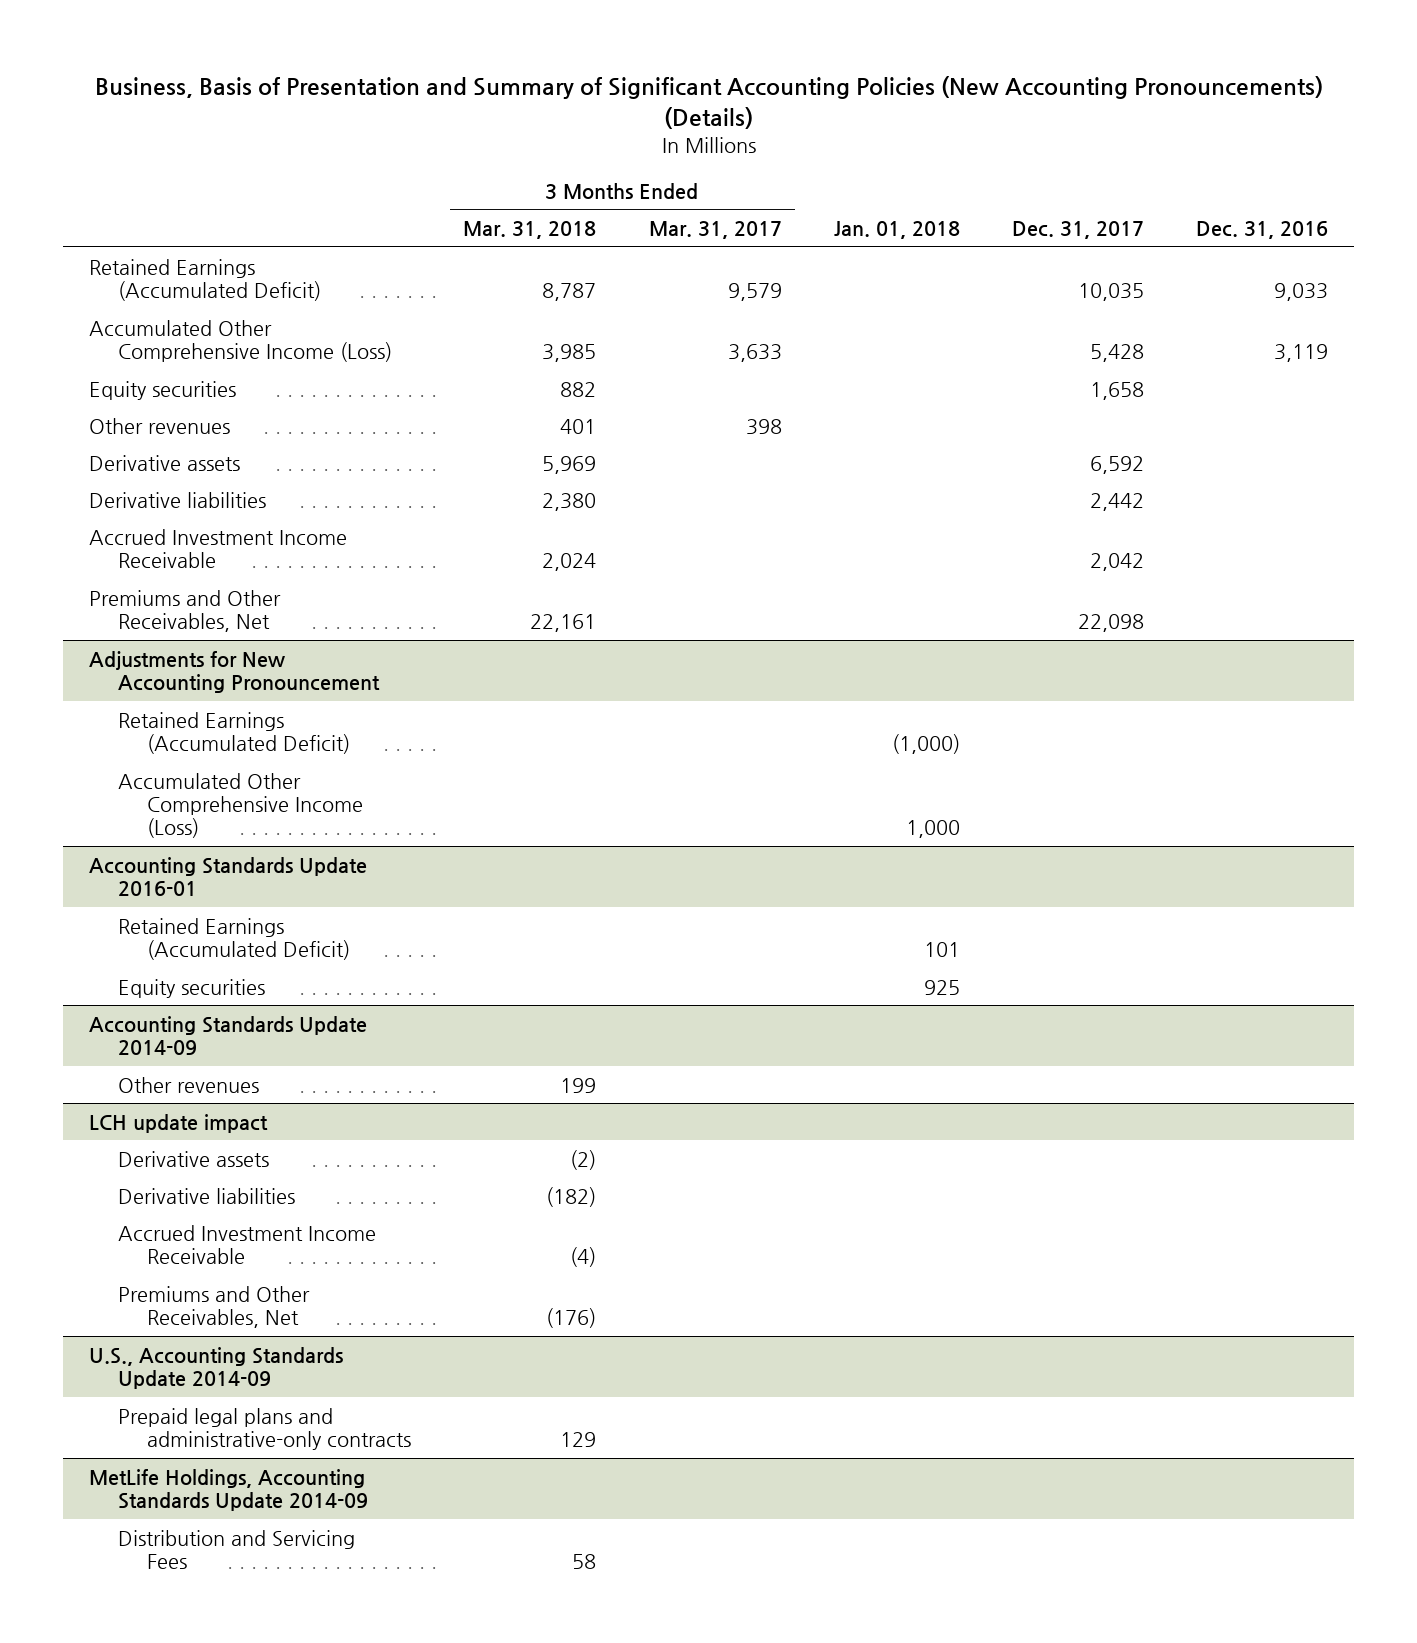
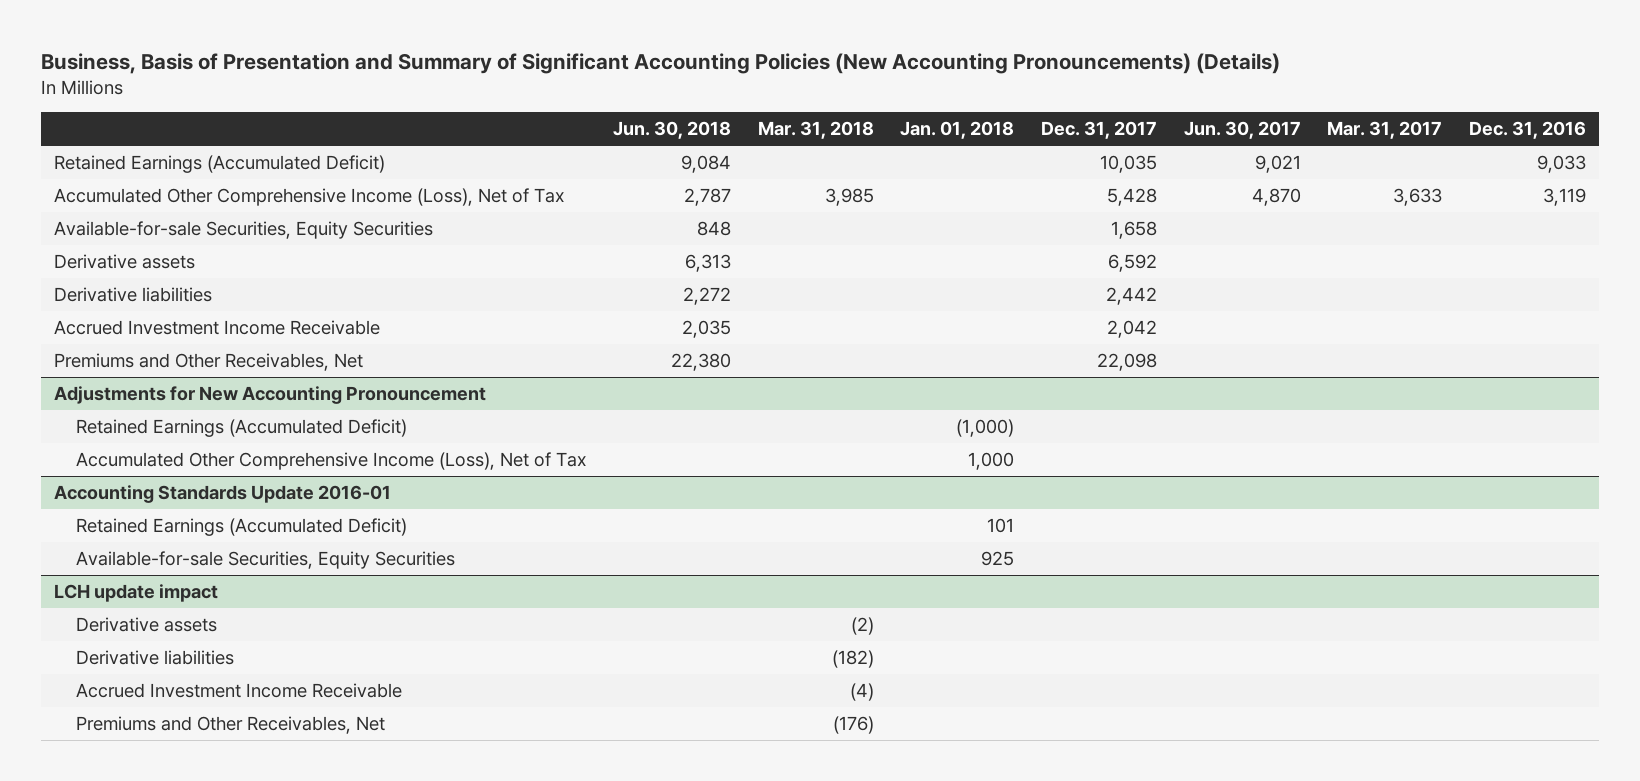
- | 3 Months Ended Mar. 31, 2018 | 3 Months Ended Mar. 31, 2017 | Jan. 01, 2018 | Dec. 31, 2017 | Dec. 31, 2016
+ | Jun. 30, 2018 | Mar. 31, 2018 | Jan. 01, 2018 | Dec. 31, 2017 | Jun. 30, 2017 | Mar. 31, 2017 | Dec. 31, 2016
- Accumulated Other Comprehensive Income (Loss) | 3,985 | 3,633 | | 5,428 | 3,119
- Equity securities | 882 | | | 1,658 |
- Other revenues | 401 | 398 | | |
+ Accumulated Other Comprehensive Income (Loss), Net of Tax | 2,787 | 3,985 | | 5,428 | 4,870 | 3,633 | 3,119
+ Available-for-sale Securities, Equity Securities | 848 | | | 1,658 | | |
@ Adjustments for New Accounting Pronouncement
- Accumulated Other Comprehensive Income (Loss) | | | 1,000 | |
+ Accumulated Other Comprehensive Income (Loss), Net of Tax | | | 1,000 | | | |
@ Accounting Standards Update 2016-01
- Equity securities | | | 925 | |
- Accounting Standards Update 2014-09
- Other revenues | 199 | | | |
@ Accounting Standards Update 2016-01
+ Available-for-sale Securities, Equity Securities | | | 925 | | | |
- U.S., Accounting Standards Update 2014-09
- Prepaid legal plans and administrative-only contracts | 129 | | | |
- MetLife Holdings, Accounting Standards Update 2014-09
- Distribution and Servicing Fees | 58 | | | |

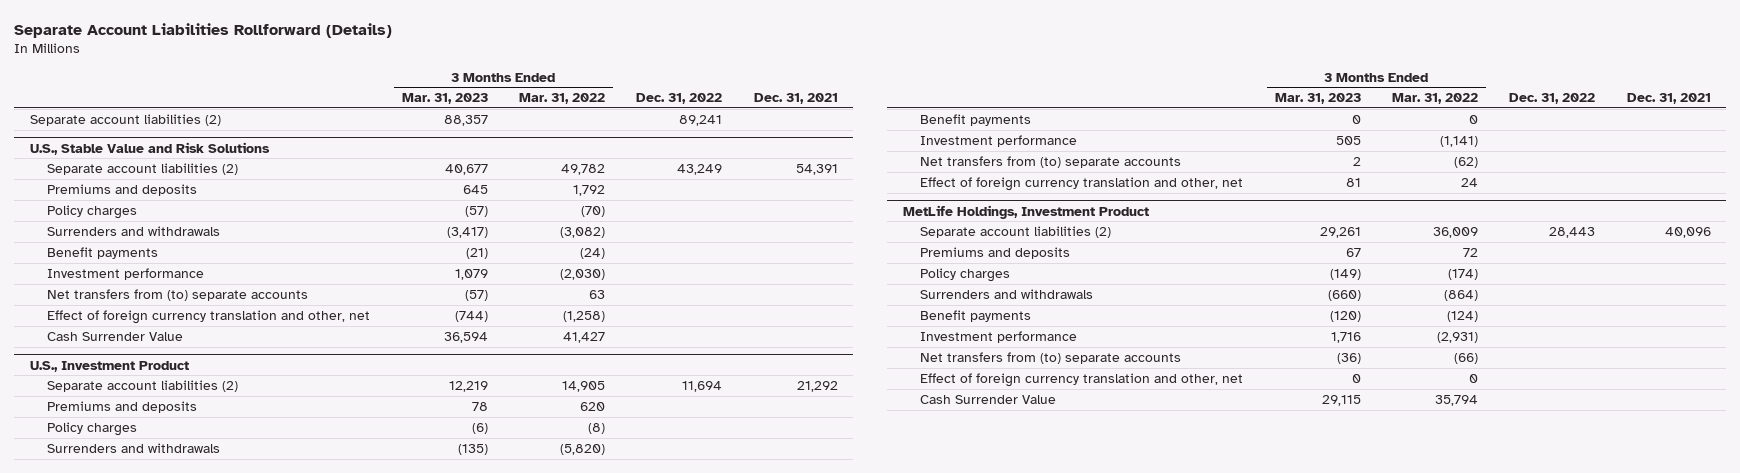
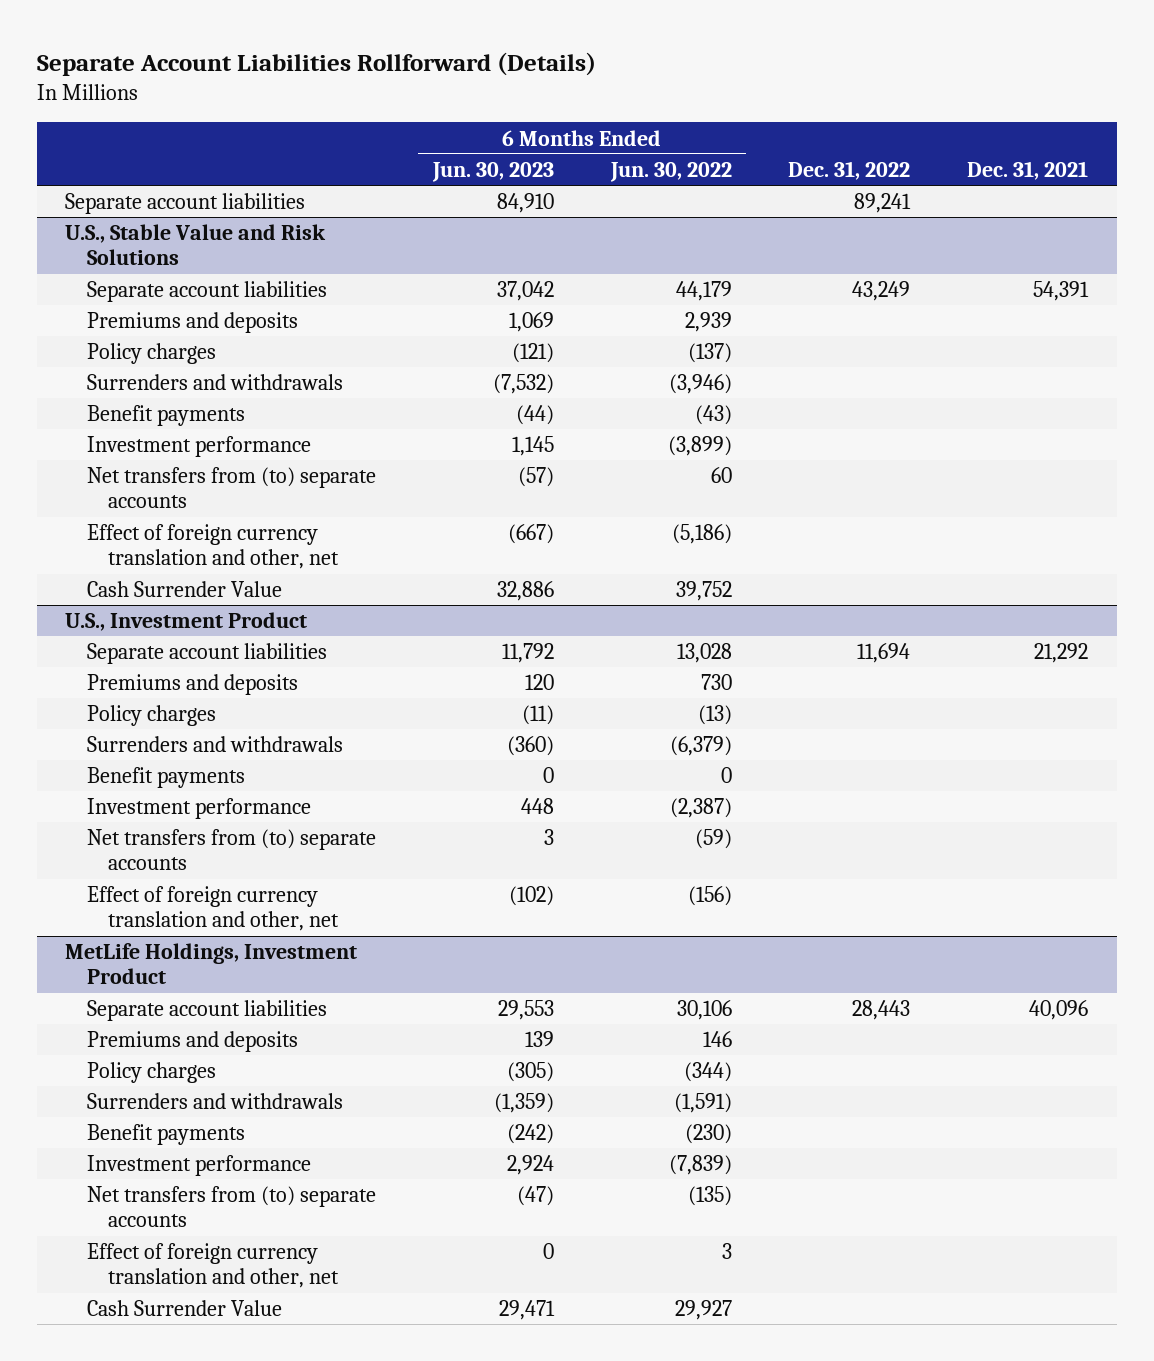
- | 3 Months Ended Mar. 31, 2023 | 3 Months Ended Mar. 31, 2022 | Dec. 31, 2022 | Dec. 31, 2021
+ | 6 Months Ended Jun. 30, 2023 | 6 Months Ended Jun. 30, 2022 | Dec. 31, 2022 | Dec. 31, 2021
- Separate account liabilities (2) | 88,357 | | 89,241 |
+ Separate account liabilities | 84,910 | | 89,241 |
@ U.S., Stable Value and Risk Solutions
- Separate account liabilities (2) | 40,677 | 49,782 | 43,249 | 54,391
+ Separate account liabilities | 37,042 | 44,179 | 43,249 | 54,391
@ U.S., Investment Product
- Separate account liabilities (2) | 12,219 | 14,905 | 11,694 | 21,292
+ Separate account liabilities | 11,792 | 13,028 | 11,694 | 21,292
@ MetLife Holdings, Investment Product
- Separate account liabilities (2) | 29,261 | 36,009 | 28,443 | 40,096
+ Separate account liabilities | 29,553 | 30,106 | 28,443 | 40,096

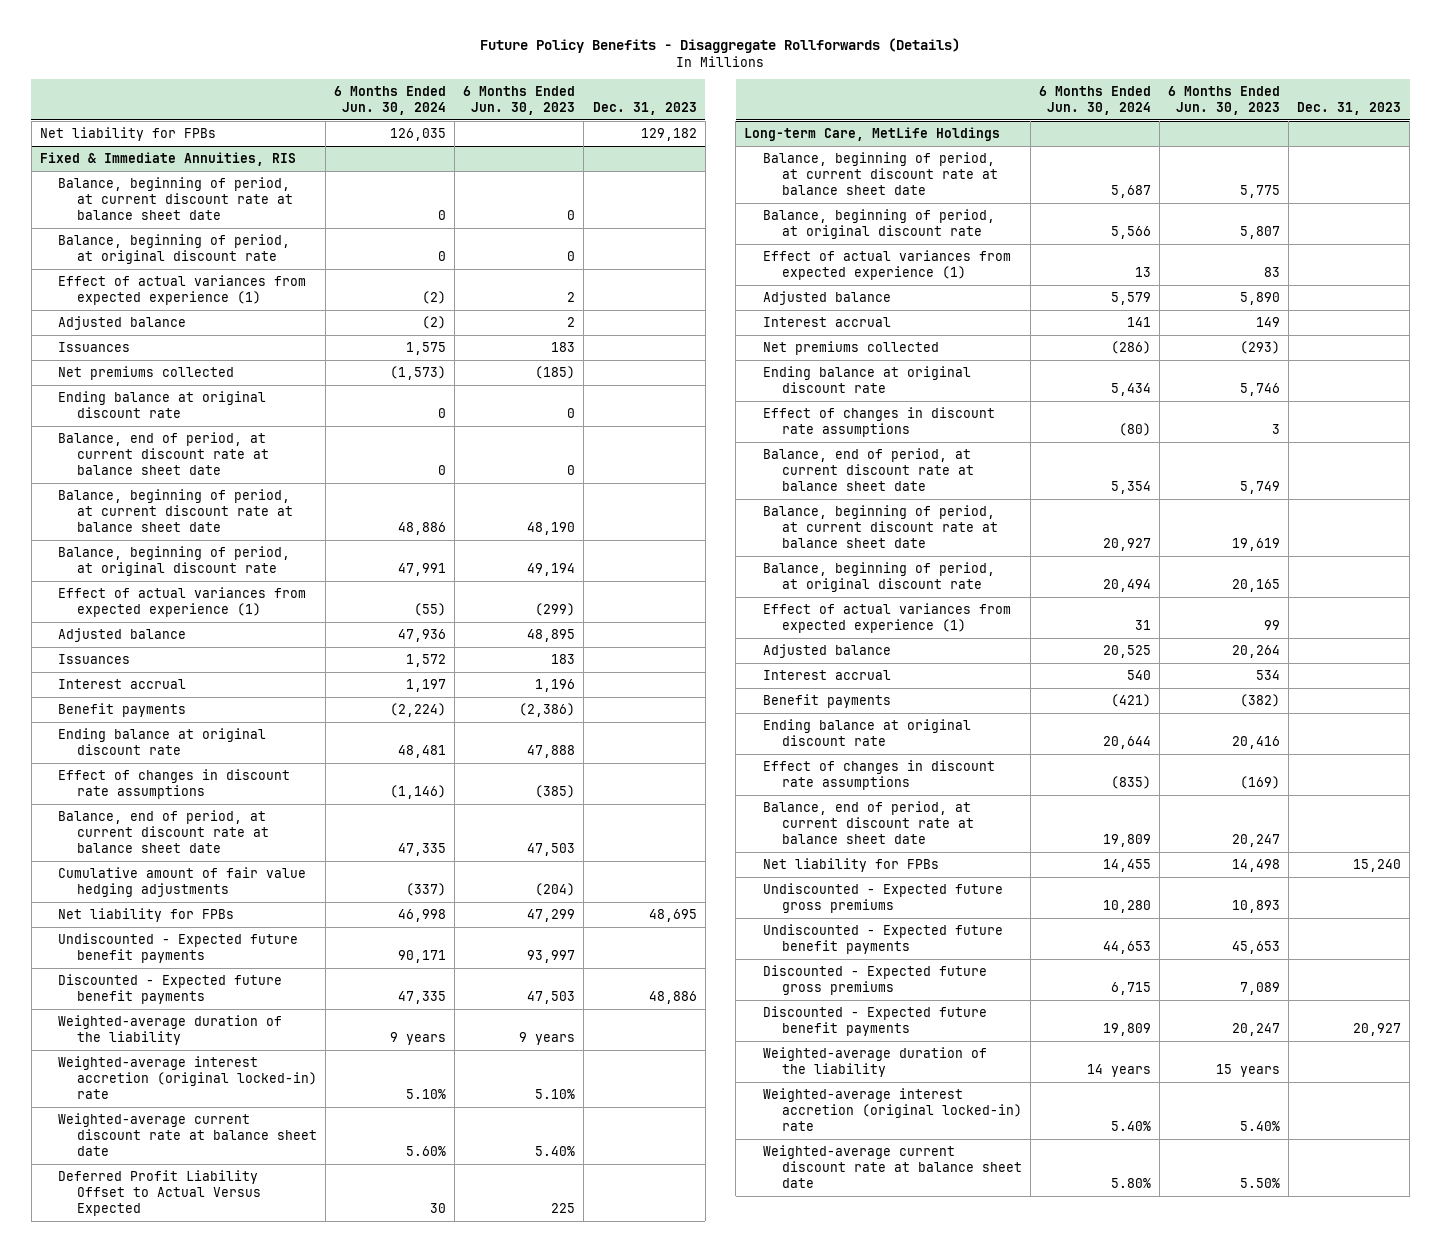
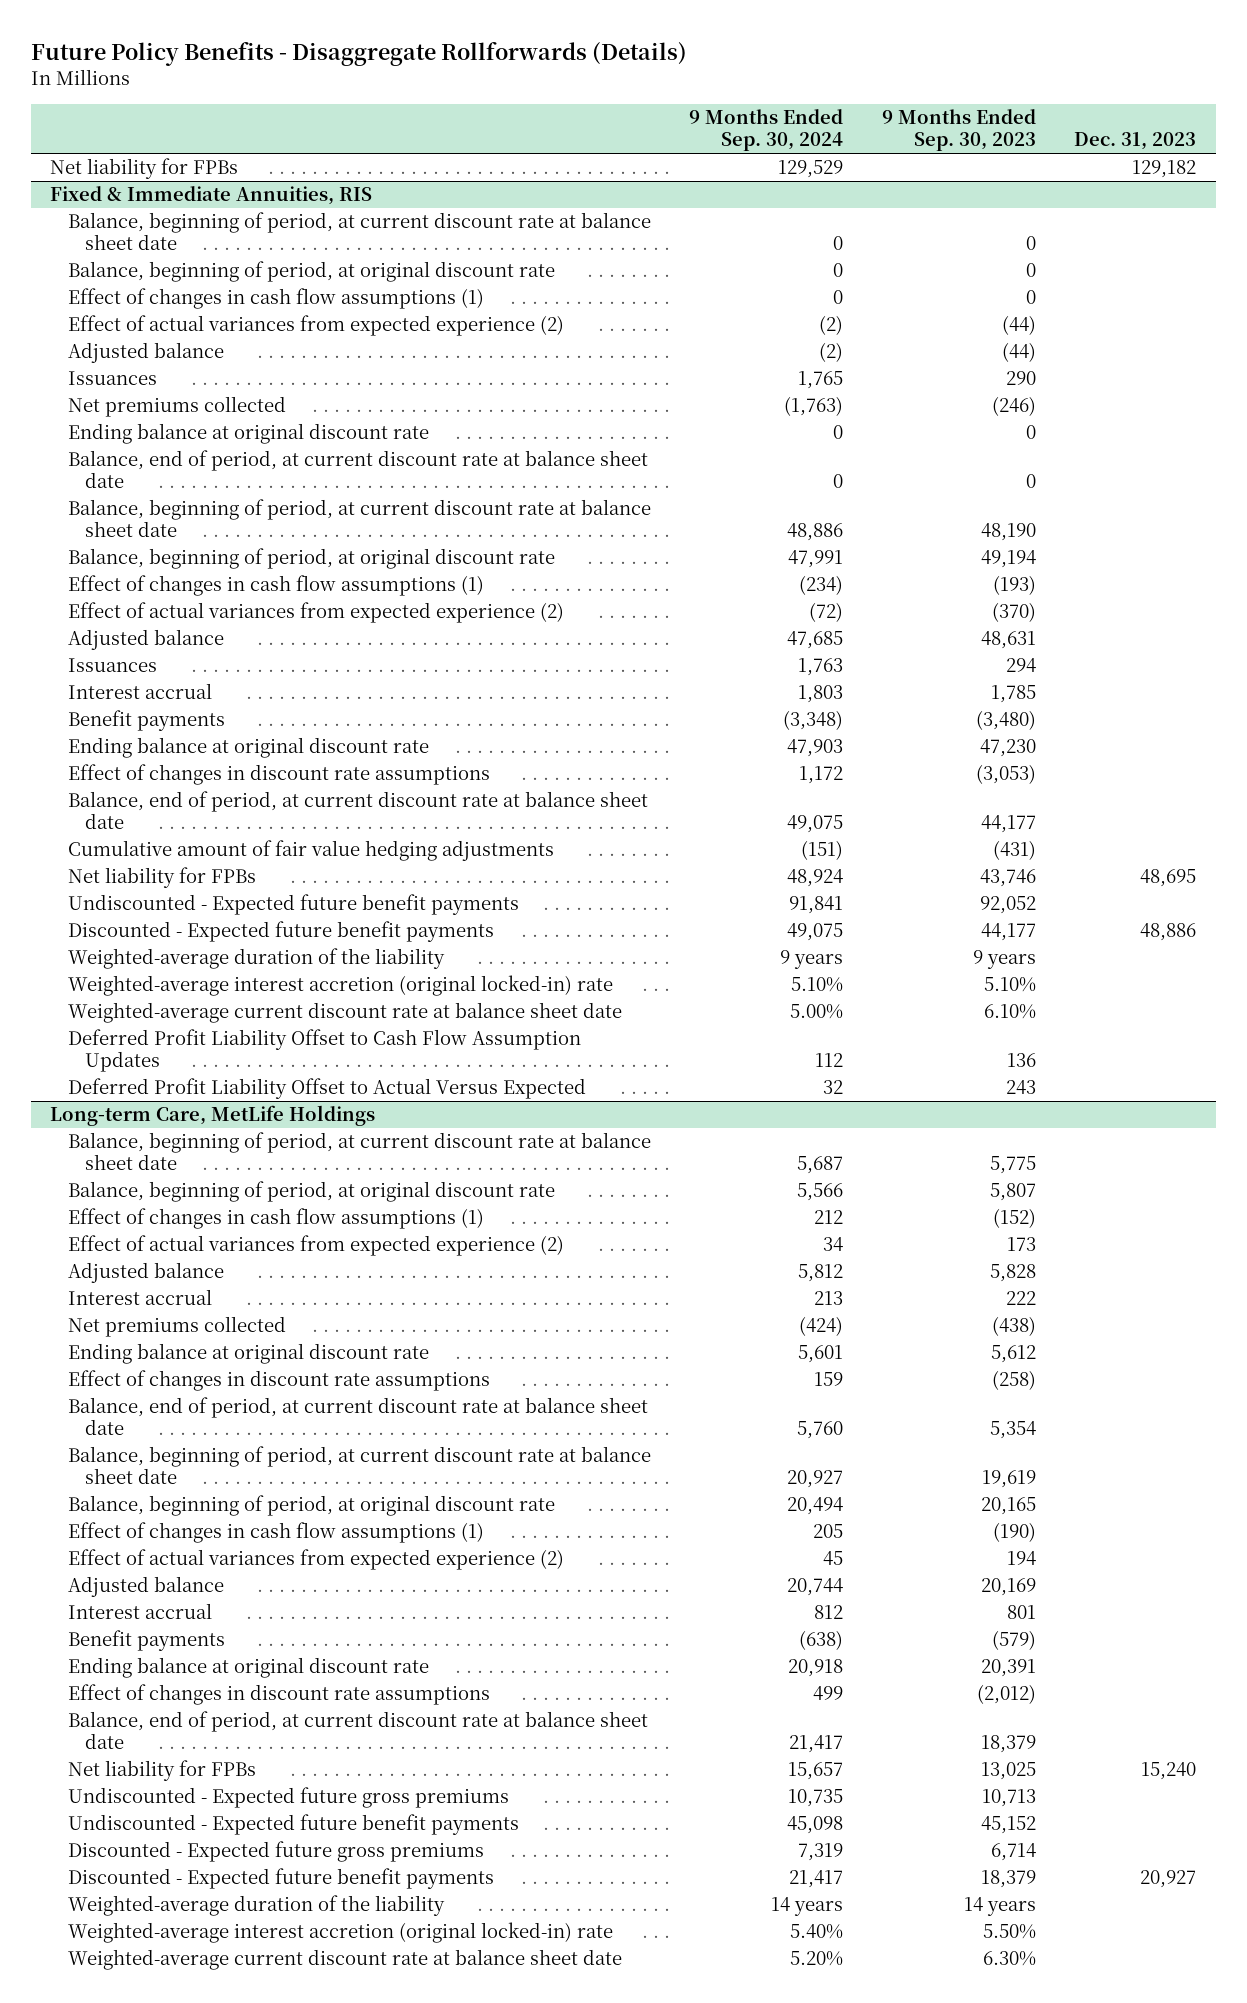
- | 6 Months Ended Jun. 30, 2024 | 6 Months Ended Jun. 30, 2023 | Dec. 31, 2023
+ | 9 Months Ended Sep. 30, 2024 | 9 Months Ended Sep. 30, 2023 | Dec. 31, 2023
@ Fixed & Immediate Annuities, RIS
- Effect of actual variances from expected experience (1) | (2) | 2 |
+ Effect of changes in cash flow assumptions (1) | 0 | 0 |
+ Effect of actual variances from expected experience (2) | (2) | (44) |
- Effect of actual variances from expected experience (1) | (55) | (299) |
+ Effect of changes in cash flow assumptions (1) | (234) | (193) |
+ Effect of actual variances from expected experience (2) | (72) | (370) |
+ Deferred Profit Liability Offset to Cash Flow Assumption Updates | 112 | 136 |
@ Long-term Care, MetLife Holdings
- Effect of actual variances from expected experience (1) | 13 | 83 |
+ Effect of changes in cash flow assumptions (1) | 212 | (152) |
+ Effect of actual variances from expected experience (2) | 34 | 173 |
- Effect of actual variances from expected experience (1) | 31 | 99 |
+ Effect of changes in cash flow assumptions (1) | 205 | (190) |
+ Effect of actual variances from expected experience (2) | 45 | 194 |

